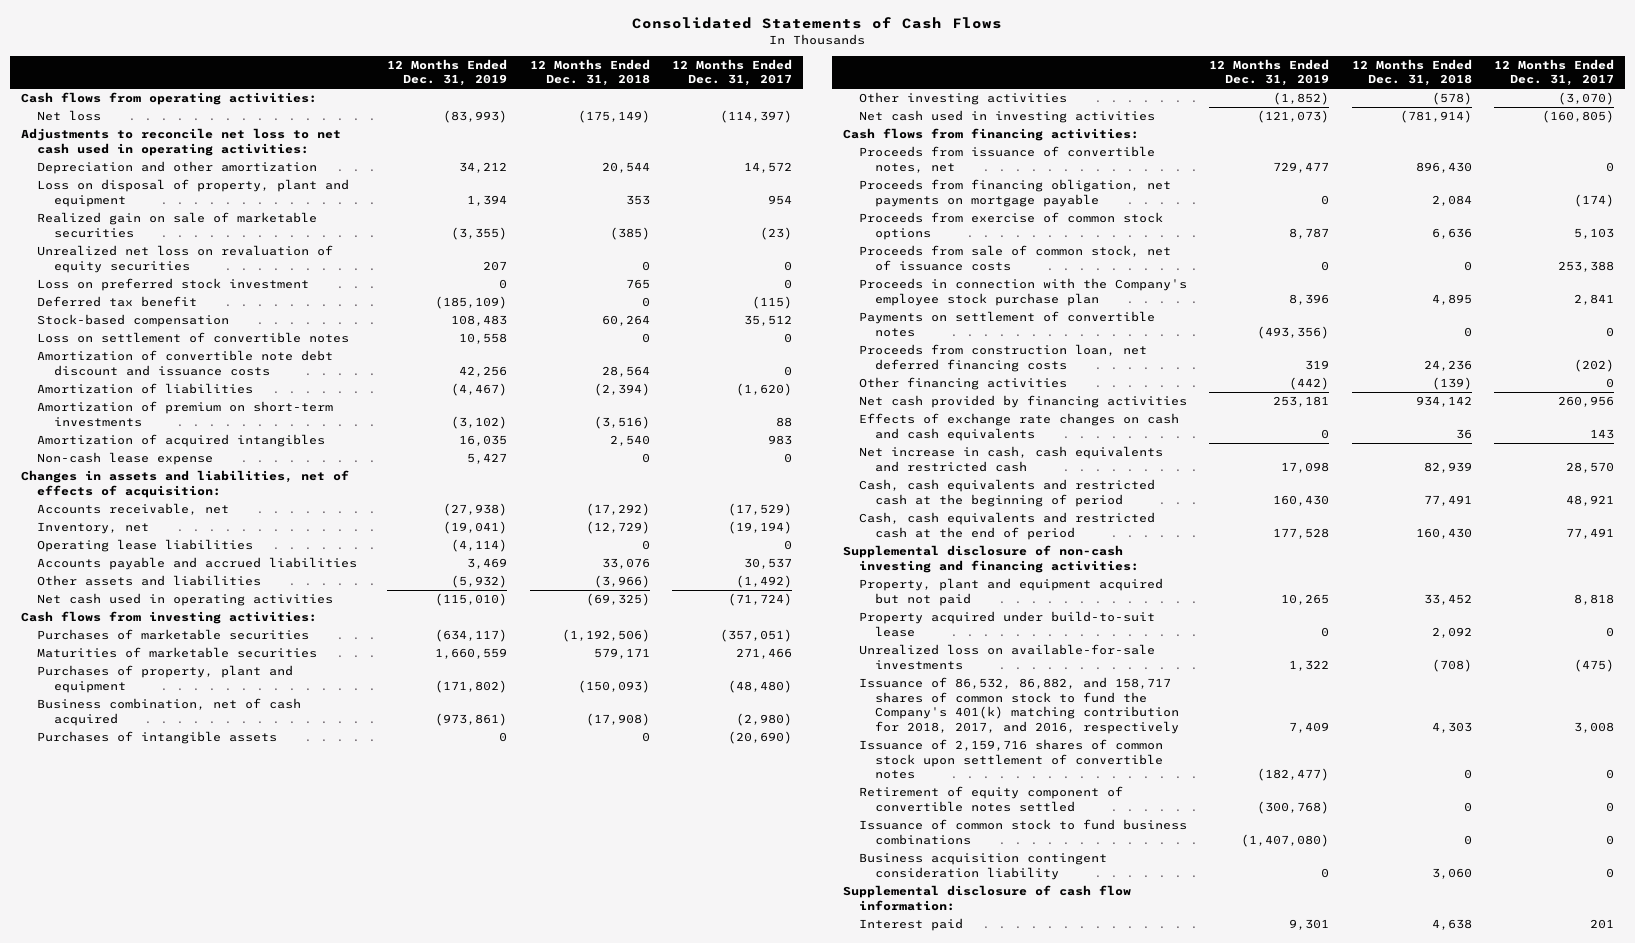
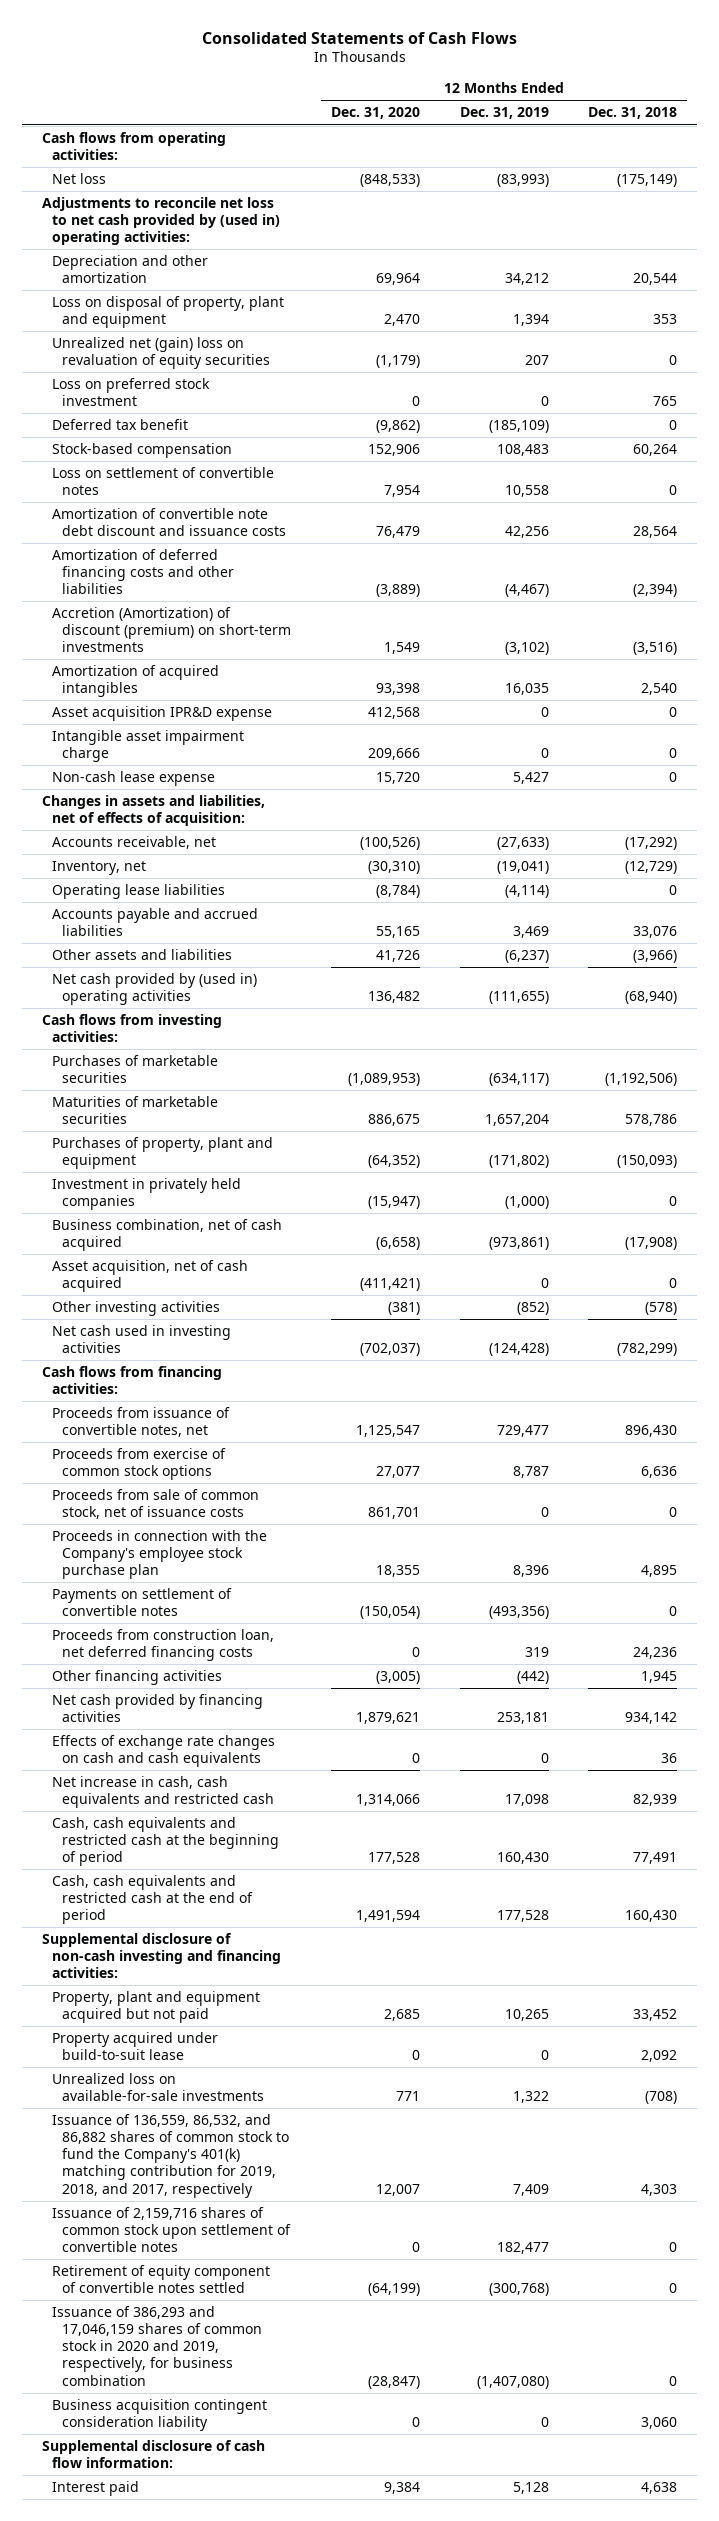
- | 12 Months Ended Dec. 31, 2019 | 12 Months Ended Dec. 31, 2018 | 12 Months Ended Dec. 31, 2017
+ | 12 Months Ended Dec. 31, 2020 | 12 Months Ended Dec. 31, 2019 | 12 Months Ended Dec. 31, 2018
- Adjustments to reconcile net loss to net cash used in operating activities:
+ Adjustments to reconcile net loss to net cash provided by (used in) operating activities:
- Realized gain on sale of marketable securities | (3,355) | (385) | (23)
- Unrealized net loss on revaluation of equity securities | 207 | 0 | 0
+ Unrealized net (gain) loss on revaluation of equity securities | (1,179) | 207 | 0
- Amortization of liabilities | (4,467) | (2,394) | (1,620)
- Amortization of premium on short-term investments | (3,102) | (3,516) | 88
+ Amortization of deferred financing costs and other liabilities | (3,889) | (4,467) | (2,394)
+ Accretion (Amortization) of discount (premium) on short-term investments | 1,549 | (3,102) | (3,516)
+ Asset acquisition IPR&D expense | 412,568 | 0 | 0
+ Intangible asset impairment charge | 209,666 | 0 | 0
- Accounts receivable, net | (27,938) | (17,292) | (17,529)
+ Accounts receivable, net | (100,526) | (27,633) | (17,292)
- Other assets and liabilities | (5,932) | (3,966) | (1,492)
- Net cash used in operating activities | (115,010) | (69,325) | (71,724)
+ Other assets and liabilities | 41,726 | (6,237) | (3,966)
+ Net cash provided by (used in) operating activities | 136,482 | (111,655) | (68,940)
- Maturities of marketable securities | 1,660,559 | 579,171 | 271,466
+ Maturities of marketable securities | 886,675 | 1,657,204 | 578,786
+ Investment in privately held companies | (15,947) | (1,000) | 0
- Purchases of intangible assets | 0 | 0 | (20,690)
- Other investing activities | (1,852) | (578) | (3,070)
- Net cash used in investing activities | (121,073) | (781,914) | (160,805)
+ Asset acquisition, net of cash acquired | (411,421) | 0 | 0
+ Other investing activities | (381) | (852) | (578)
+ Net cash used in investing activities | (702,037) | (124,428) | (782,299)
- Proceeds from financing obligation, net payments on mortgage payable | 0 | 2,084 | (174)
- Other financing activities | (442) | (139) | 0
+ Other financing activities | (3,005) | (442) | 1,945
- Issuance of 86,532, 86,882, and 158,717 shares of common stock to fund the Company's 401(k) matching contribution for 2018, 2017, and 2016, respectively | 7,409 | 4,303 | 3,008
- Issuance of 2,159,716 shares of common stock upon settlement of convertible notes | (182,477) | 0 | 0
+ Issuance of 136,559, 86,532, and 86,882 shares of common stock to fund the Company's 401(k) matching contribution for 2019, 2018, and 2017, respectively | 12,007 | 7,409 | 4,303
+ Issuance of 2,159,716 shares of common stock upon settlement of convertible notes | 0 | 182,477 | 0
- Issuance of common stock to fund business combinations | (1,407,080) | 0 | 0
+ Issuance of 386,293 and 17,046,159 shares of common stock in 2020 and 2019, respectively, for business combination | (28,847) | (1,407,080) | 0
- Interest paid | 9,301 | 4,638 | 201
+ Interest paid | 9,384 | 5,128 | 4,638

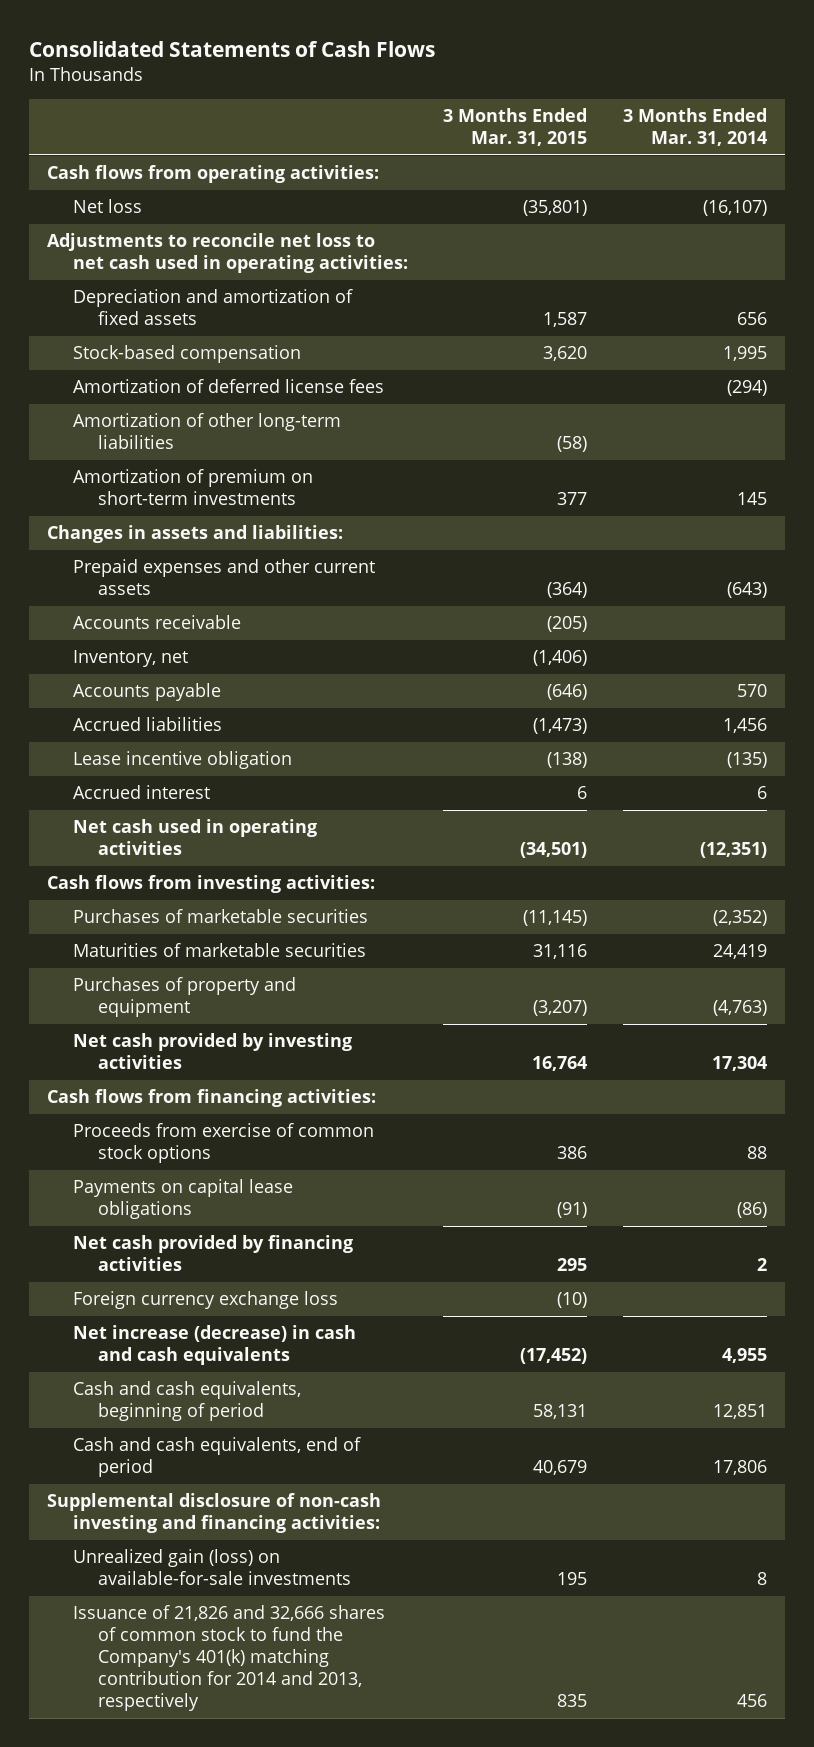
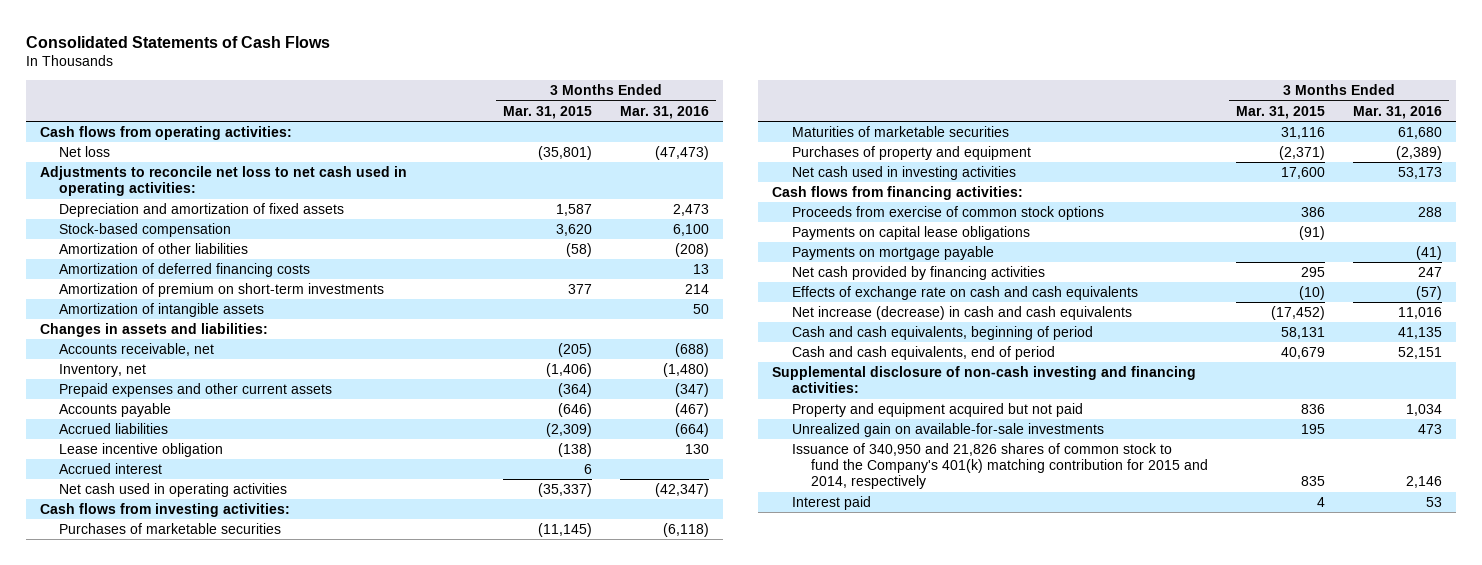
- | 3 Months Ended Mar. 31, 2015 | 3 Months Ended Mar. 31, 2014
+ | 3 Months Ended Mar. 31, 2015 | 3 Months Ended Mar. 31, 2016
- Amortization of deferred license fees | | (294)
- Amortization of other long-term liabilities | (58) |
+ Amortization of other liabilities | (58) | (208)
+ Amortization of deferred financing costs | | 13
+ Amortization of intangible assets | | 50
- Accounts receivable | (205) |
+ Accounts receivable, net | (205) | (688)
moved down: Prepaid expenses and other current assets | (364) | (347)
- Accrued liabilities | (1,473) | 1,456
+ Accrued liabilities | (2,309) | (664)
- Net cash used in operating activities | (34,501) | (12,351)
+ Net cash used in operating activities | (35,337) | (42,347)
- Purchases of property and equipment | (3,207) | (4,763)
- Net cash provided by investing activities | 16,764 | 17,304
+ Purchases of property and equipment | (2,371) | (2,389)
+ Net cash used in investing activities | 17,600 | 53,173
+ Payments on mortgage payable | | (41)
- Foreign currency exchange loss | (10) |
+ Effects of exchange rate on cash and cash equivalents | (10) | (57)
- Unrealized gain (loss) on available-for-sale investments | 195 | 8
- Issuance of 21,826 and 32,666 shares of common stock to fund the Company's 401(k) matching contribution for 2014 and 2013, respectively | 835 | 456
+ Property and equipment acquired but not paid | 836 | 1,034
+ Unrealized gain on available-for-sale investments | 195 | 473
+ Issuance of 340,950 and 21,826 shares of common stock to fund the Company's 401(k) matching contribution for 2015 and 2014, respectively | 835 | 2,146
+ Interest paid | 4 | 53

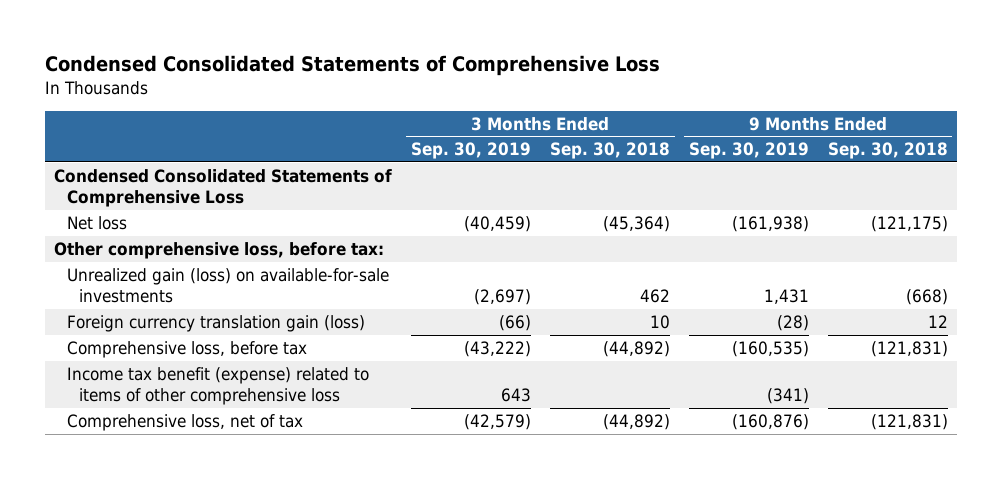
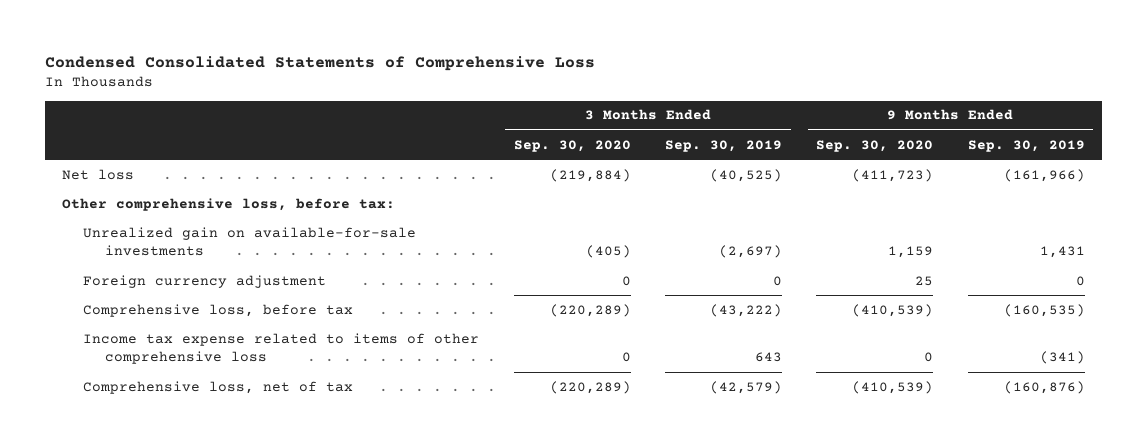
- | 3 Months Ended Sep. 30, 2019 | 3 Months Ended Sep. 30, 2018 | 9 Months Ended Sep. 30, 2019 | 9 Months Ended Sep. 30, 2018
+ | 3 Months Ended Sep. 30, 2020 | 3 Months Ended Sep. 30, 2019 | 9 Months Ended Sep. 30, 2020 | 9 Months Ended Sep. 30, 2019
- Condensed Consolidated Statements of Comprehensive Loss
- Net loss | (40,459) | (45,364) | (161,938) | (121,175)
+ Net loss | (219,884) | (40,525) | (411,723) | (161,966)
- Unrealized gain (loss) on available-for-sale investments | (2,697) | 462 | 1,431 | (668)
- Foreign currency translation gain (loss) | (66) | 10 | (28) | 12
+ Unrealized gain on available-for-sale investments | (405) | (2,697) | 1,159 | 1,431
+ Foreign currency adjustment | 0 | 0 | 25 | 0
- Income tax benefit (expense) related to items of other comprehensive loss | 643 | | (341) |
+ Income tax expense related to items of other comprehensive loss | 0 | 643 | 0 | (341)

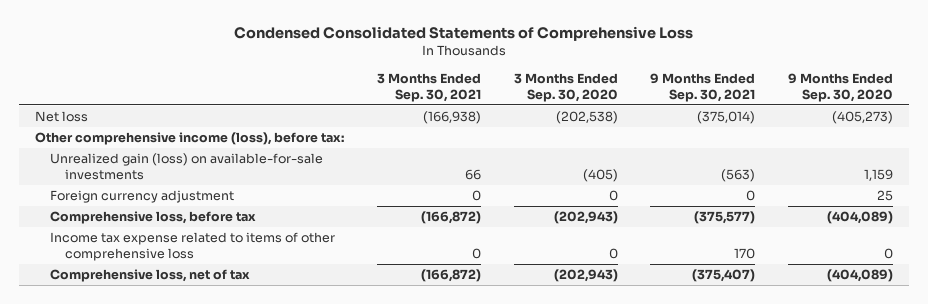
- | 3 Months Ended Sep. 30, 2020 | 3 Months Ended Sep. 30, 2019 | 9 Months Ended Sep. 30, 2020 | 9 Months Ended Sep. 30, 2019
+ | 3 Months Ended Sep. 30, 2021 | 3 Months Ended Sep. 30, 2020 | 9 Months Ended Sep. 30, 2021 | 9 Months Ended Sep. 30, 2020
- Net loss | (219,884) | (40,525) | (411,723) | (161,966)
- Other comprehensive loss, before tax:
- Unrealized gain on available-for-sale investments | (405) | (2,697) | 1,159 | 1,431
+ Net loss | (166,938) | (202,538) | (375,014) | (405,273)
+ Other comprehensive income (loss), before tax:
+ Unrealized gain (loss) on available-for-sale investments | 66 | (405) | (563) | 1,159
- Comprehensive loss, before tax | (220,289) | (43,222) | (410,539) | (160,535)
+ Comprehensive loss, before tax | (166,872) | (202,943) | (375,577) | (404,089)
- Comprehensive loss, net of tax | (220,289) | (42,579) | (410,539) | (160,876)
+ Comprehensive loss, net of tax | (166,872) | (202,943) | (375,407) | (404,089)

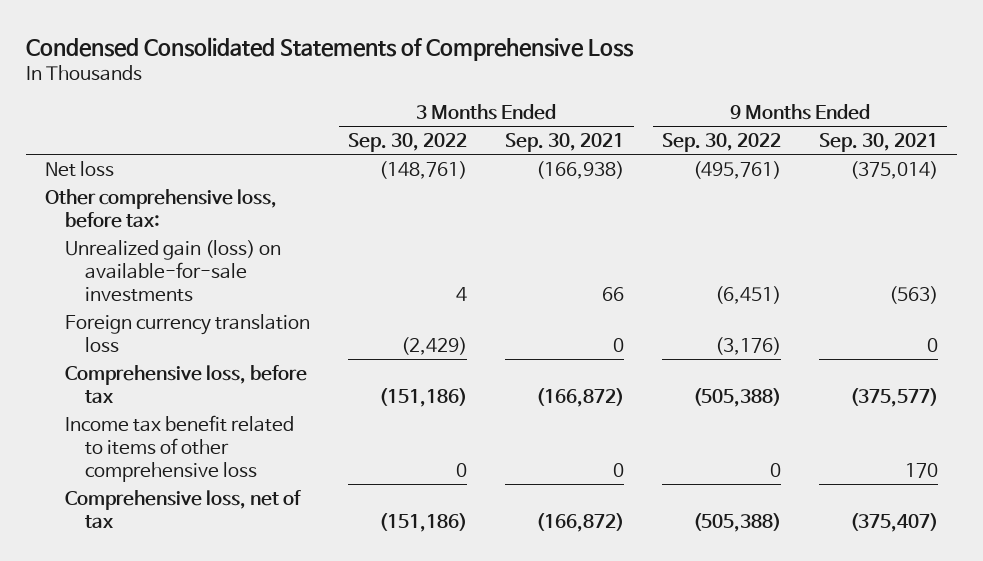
- | 3 Months Ended Sep. 30, 2021 | 3 Months Ended Sep. 30, 2020 | 9 Months Ended Sep. 30, 2021 | 9 Months Ended Sep. 30, 2020
+ | 3 Months Ended Sep. 30, 2022 | 3 Months Ended Sep. 30, 2021 | 9 Months Ended Sep. 30, 2022 | 9 Months Ended Sep. 30, 2021
- Other comprehensive income (loss), before tax:
+ Other comprehensive loss, before tax:
- Foreign currency adjustment | 0 | 0 | 0 | 25
+ Foreign currency translation loss | (2,429) | 0 | (3,176) | 0
- Income tax expense related to items of other comprehensive loss | 0 | 0 | 170 | 0
+ Income tax benefit related to items of other comprehensive loss | 0 | 0 | 0 | 170

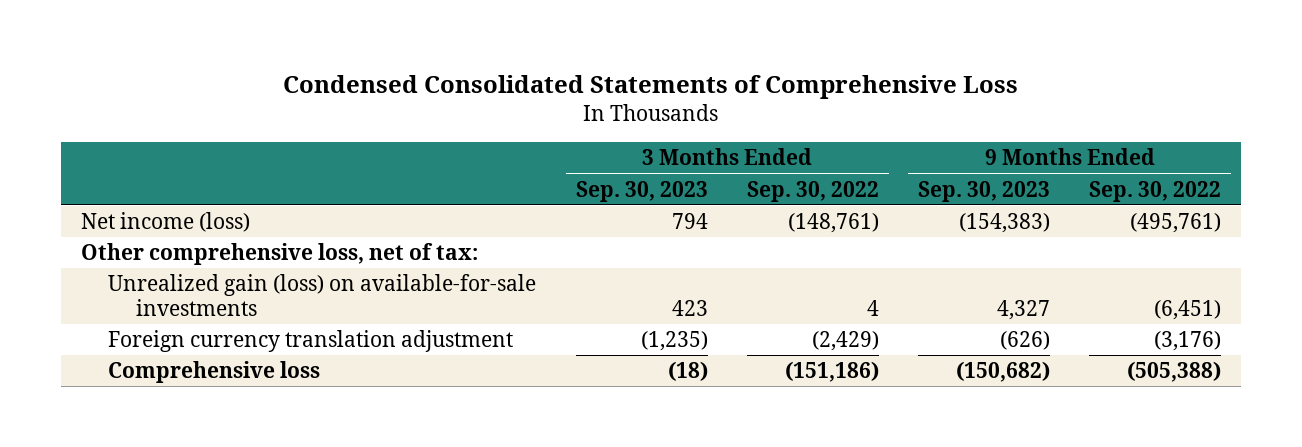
- | 3 Months Ended Sep. 30, 2022 | 3 Months Ended Sep. 30, 2021 | 9 Months Ended Sep. 30, 2022 | 9 Months Ended Sep. 30, 2021
+ | 3 Months Ended Sep. 30, 2023 | 3 Months Ended Sep. 30, 2022 | 9 Months Ended Sep. 30, 2023 | 9 Months Ended Sep. 30, 2022
- Net loss | (148,761) | (166,938) | (495,761) | (375,014)
- Other comprehensive loss, before tax:
+ Net income (loss) | 794 | (148,761) | (154,383) | (495,761)
+ Other comprehensive loss, net of tax:
- Foreign currency translation loss | (2,429) | 0 | (3,176) | 0
- Comprehensive loss, before tax | (151,186) | (166,872) | (505,388) | (375,577)
- Income tax benefit related to items of other comprehensive loss | 0 | 0 | 0 | 170
- Comprehensive loss, net of tax | (151,186) | (166,872) | (505,388) | (375,407)
+ Foreign currency translation adjustment | (1,235) | (2,429) | (626) | (3,176)
+ Comprehensive loss | (18) | (151,186) | (150,682) | (505,388)

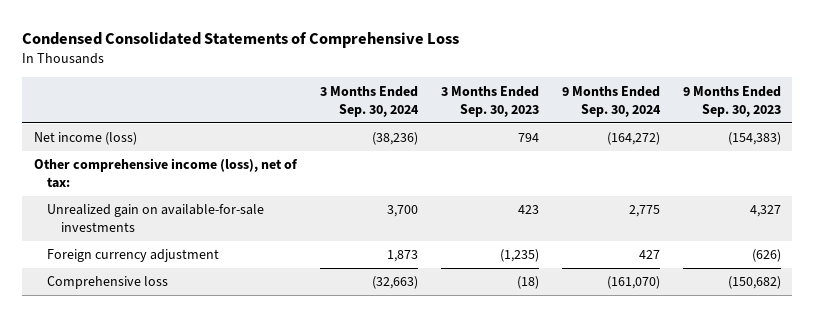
- | 3 Months Ended Sep. 30, 2023 | 3 Months Ended Sep. 30, 2022 | 9 Months Ended Sep. 30, 2023 | 9 Months Ended Sep. 30, 2022
+ | 3 Months Ended Sep. 30, 2024 | 3 Months Ended Sep. 30, 2023 | 9 Months Ended Sep. 30, 2024 | 9 Months Ended Sep. 30, 2023
- Other comprehensive loss, net of tax:
- Unrealized gain (loss) on available-for-sale investments | 423 | 4 | 4,327 | (6,451)
- Foreign currency translation adjustment | (1,235) | (2,429) | (626) | (3,176)
+ Other comprehensive income (loss), net of tax:
+ Unrealized gain on available-for-sale investments | 3,700 | 423 | 2,775 | 4,327
+ Foreign currency adjustment | 1,873 | (1,235) | 427 | (626)

